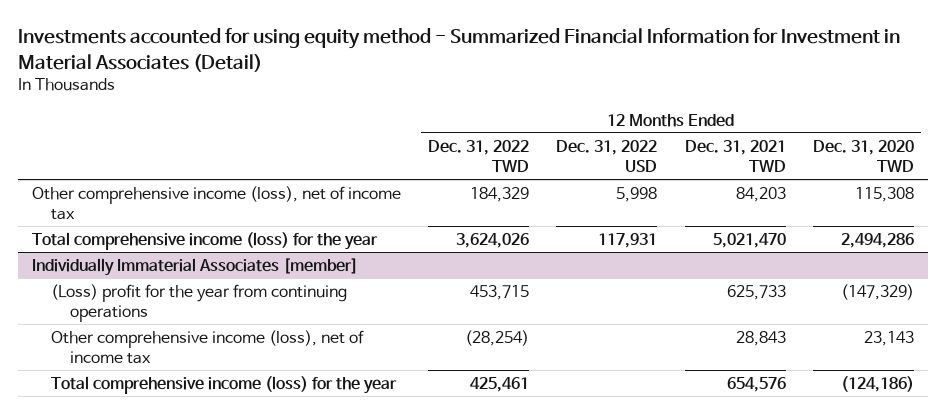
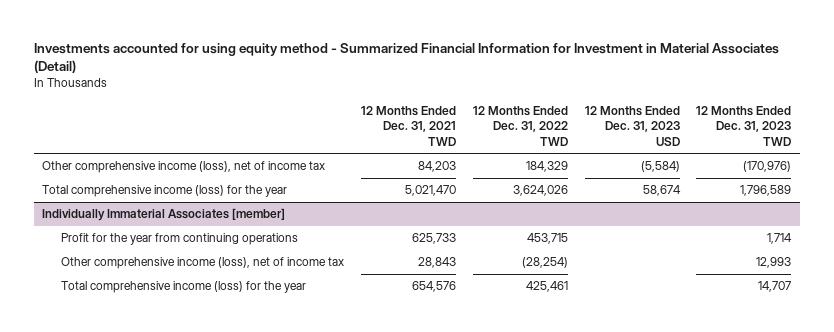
- | 12 Months Ended Dec. 31, 2022 TWD | 12 Months Ended Dec. 31, 2022 USD | 12 Months Ended Dec. 31, 2021 TWD | 12 Months Ended Dec. 31, 2020 TWD
+ | 12 Months Ended Dec. 31, 2021 TWD | 12 Months Ended Dec. 31, 2022 TWD | 12 Months Ended Dec. 31, 2023 USD | 12 Months Ended Dec. 31, 2023 TWD
@ Individually Immaterial Associates [member]
- (Loss) profit for the year from continuing operations | 453,715 | | 625,733 | (147,329)
+ Profit for the year from continuing operations | 625,733 | 453,715 | | 1,714

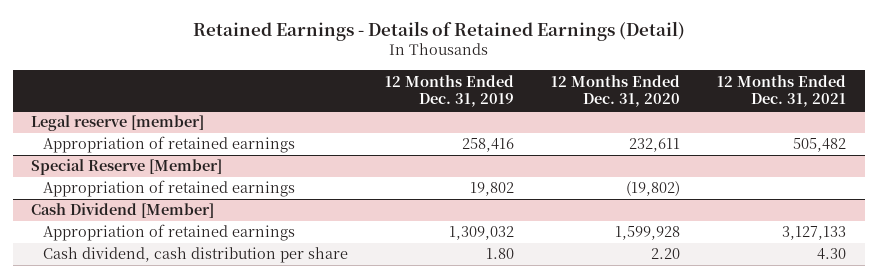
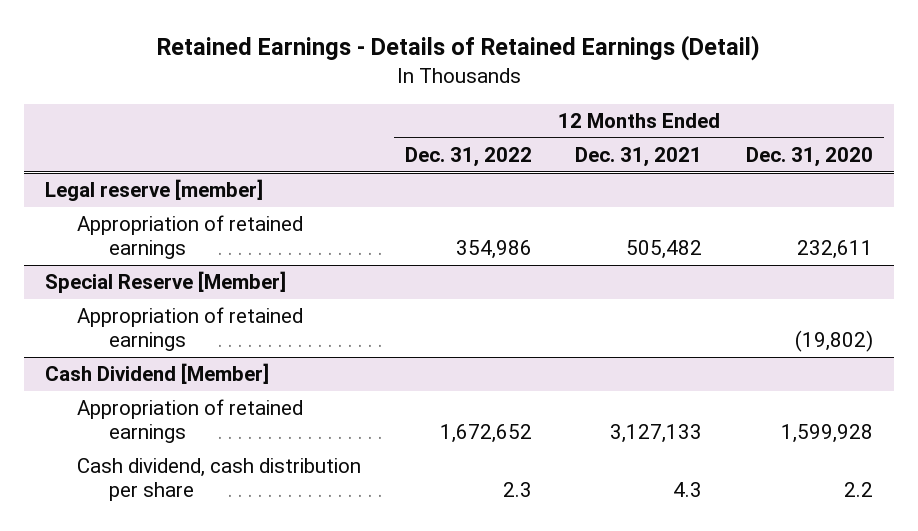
- | 12 Months Ended Dec. 31, 2019 | 12 Months Ended Dec. 31, 2020 | 12 Months Ended Dec. 31, 2021
+ | 12 Months Ended Dec. 31, 2022 | 12 Months Ended Dec. 31, 2021 | 12 Months Ended Dec. 31, 2020
@ Cash Dividend [Member]
- Cash dividend, cash distribution per share | 1.80 | 2.20 | 4.30
+ Cash dividend, cash distribution per share | 2.3 | 4.3 | 2.2

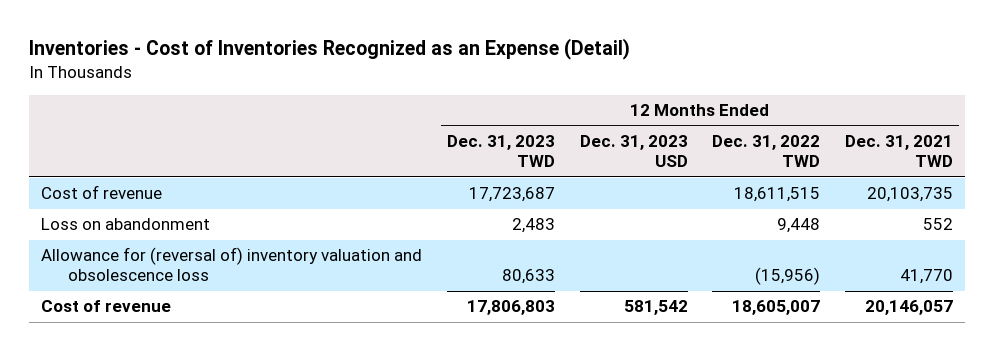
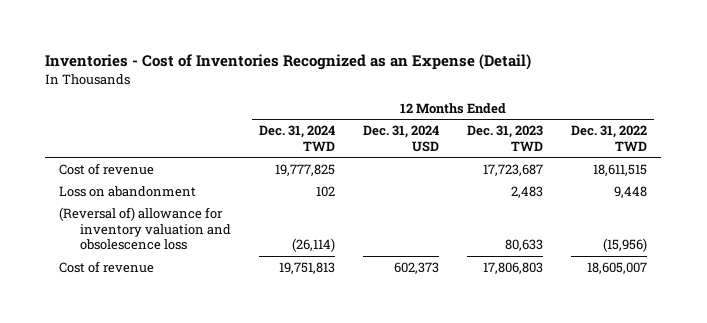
- | 12 Months Ended Dec. 31, 2023 TWD | 12 Months Ended Dec. 31, 2023 USD | 12 Months Ended Dec. 31, 2022 TWD | 12 Months Ended Dec. 31, 2021 TWD
+ | 12 Months Ended Dec. 31, 2024 TWD | 12 Months Ended Dec. 31, 2024 USD | 12 Months Ended Dec. 31, 2023 TWD | 12 Months Ended Dec. 31, 2022 TWD
- Allowance for (reversal of) inventory valuation and obsolescence loss | 80,633 | | (15,956) | 41,770
+ (Reversal of) allowance for inventory valuation and obsolescence loss | (26,114) | | 80,633 | (15,956)

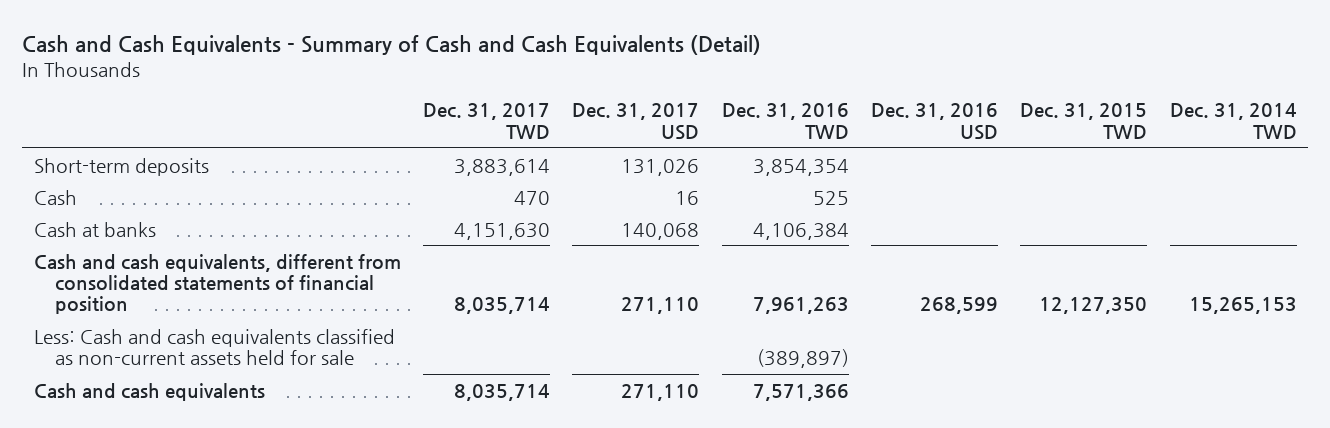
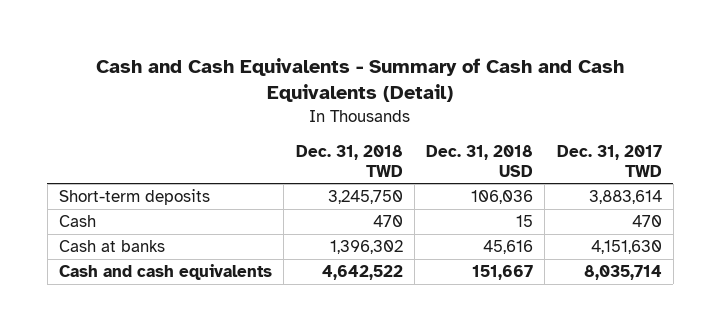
- | Dec. 31, 2017 TWD | Dec. 31, 2017 USD | Dec. 31, 2016 TWD | Dec. 31, 2016 USD | Dec. 31, 2015 TWD | Dec. 31, 2014 TWD
+ | Dec. 31, 2018 TWD | Dec. 31, 2018 USD | Dec. 31, 2017 TWD
- Cash and cash equivalents, different from consolidated statements of financial position | 8,035,714 | 271,110 | 7,961,263 | 268,599 | 12,127,350 | 15,265,153
- Less: Cash and cash equivalents classified as non-current assets held for sale | | | (389,897) | | |

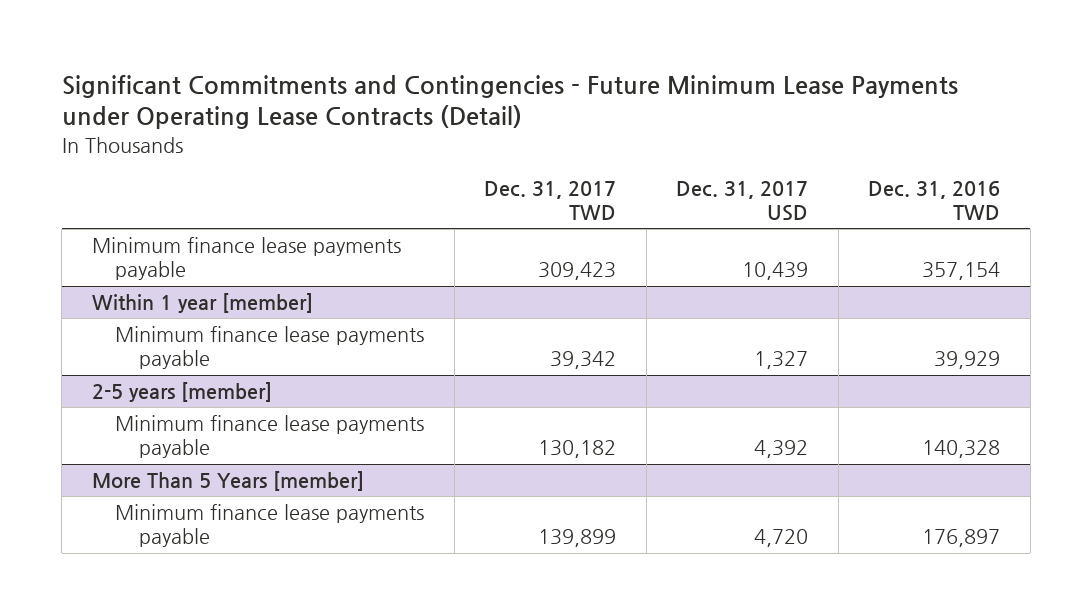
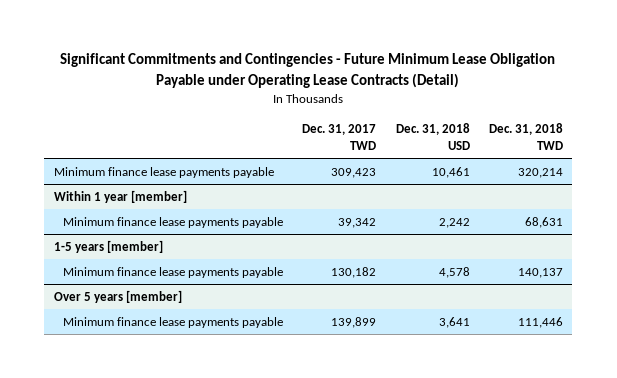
- Significant Commitments and Contingencies - Future Minimum Lease Payments under Operating Lease Contracts (Detail)
+ Significant Commitments and Contingencies - Future Minimum Lease Obligation Payable under Operating Lease Contracts (Detail)
- | Dec. 31, 2017 TWD | Dec. 31, 2017 USD | Dec. 31, 2016 TWD
+ | Dec. 31, 2017 TWD | Dec. 31, 2018 USD | Dec. 31, 2018 TWD
- 2-5 years [member]
+ 1-5 years [member]
- More Than 5 Years [member]
+ Over 5 years [member]

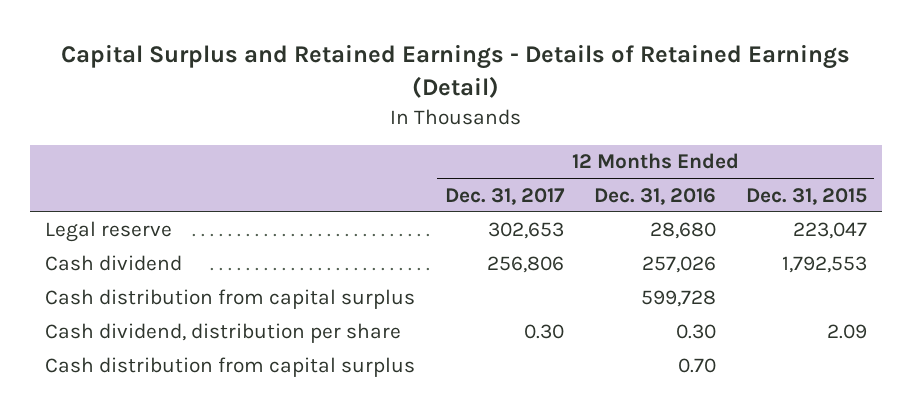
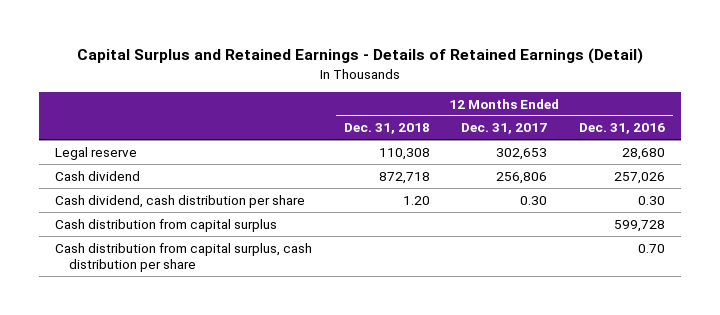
- | 12 Months Ended Dec. 31, 2017 | 12 Months Ended Dec. 31, 2016 | 12 Months Ended Dec. 31, 2015
+ | 12 Months Ended Dec. 31, 2018 | 12 Months Ended Dec. 31, 2017 | 12 Months Ended Dec. 31, 2016
+ Cash dividend, cash distribution per share | 1.20 | 0.30 | 0.30
- Cash dividend, distribution per share | 0.30 | 0.30 | 2.09
- Cash distribution from capital surplus | | 0.70 |
+ Cash distribution from capital surplus, cash distribution per share | | | 0.70

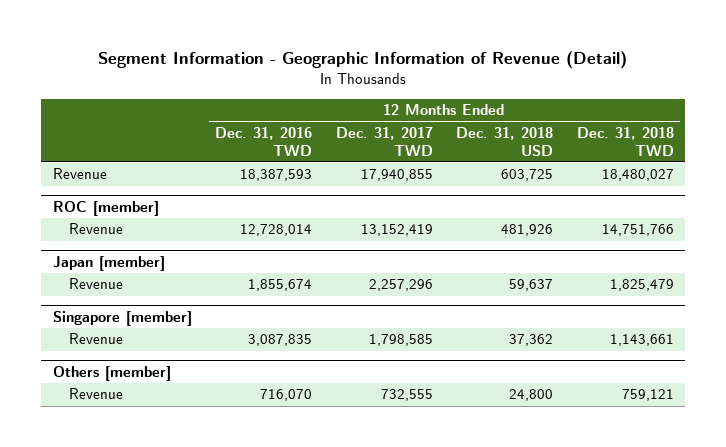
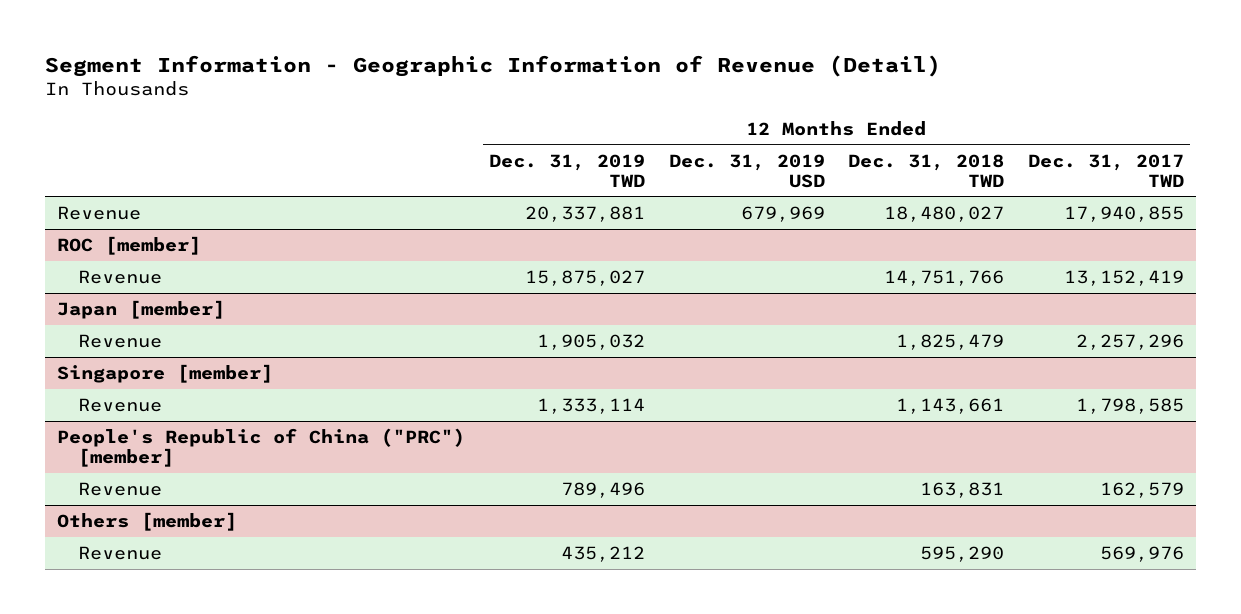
- | 12 Months Ended Dec. 31, 2016 TWD | 12 Months Ended Dec. 31, 2017 TWD | 12 Months Ended Dec. 31, 2018 USD | 12 Months Ended Dec. 31, 2018 TWD
+ | 12 Months Ended Dec. 31, 2019 TWD | 12 Months Ended Dec. 31, 2019 USD | 12 Months Ended Dec. 31, 2018 TWD | 12 Months Ended Dec. 31, 2017 TWD
+ People's Republic of China ("PRC") [member]
+ Revenue | 789,496 | | 163,831 | 162,579
@ Others [member]
- Revenue | 716,070 | 732,555 | 24,800 | 759,121
+ Revenue | 435,212 | | 595,290 | 569,976

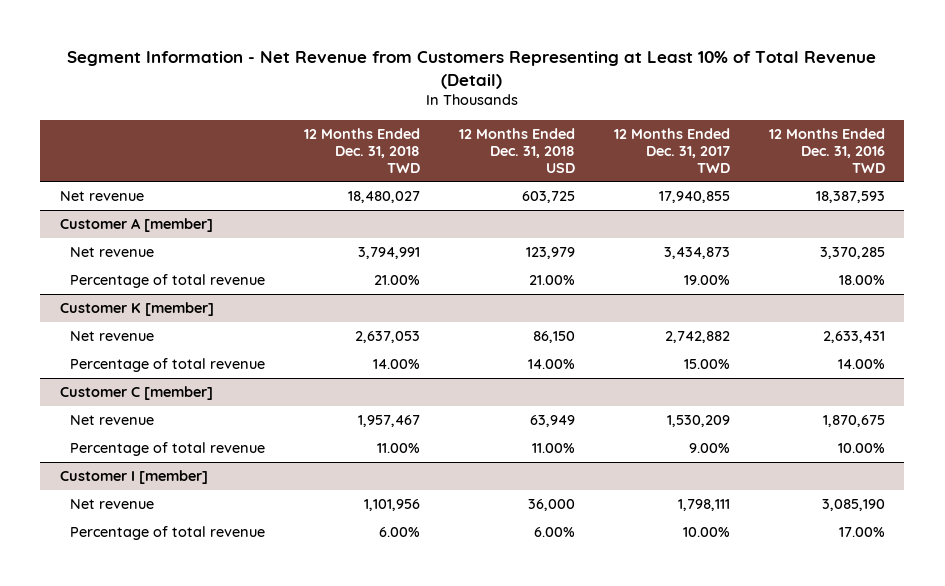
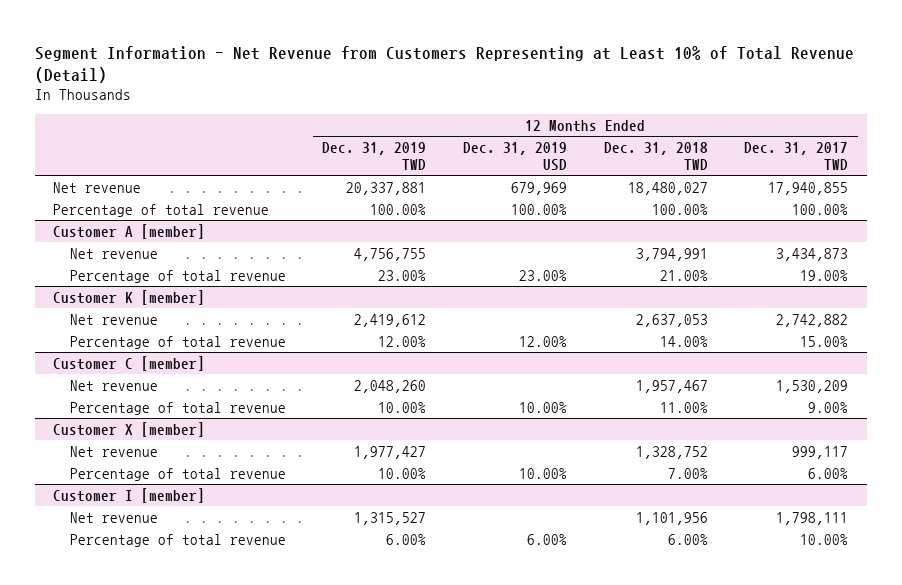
- | 12 Months Ended Dec. 31, 2018 TWD | 12 Months Ended Dec. 31, 2018 USD | 12 Months Ended Dec. 31, 2017 TWD | 12 Months Ended Dec. 31, 2016 TWD
+ | 12 Months Ended Dec. 31, 2019 TWD | 12 Months Ended Dec. 31, 2019 USD | 12 Months Ended Dec. 31, 2018 TWD | 12 Months Ended Dec. 31, 2017 TWD
+ Percentage of total revenue | 100.00% | 100.00% | 100.00% | 100.00%
+ Customer X [member]
+ Net revenue | 1,977,427 | | 1,328,752 | 999,117
+ Percentage of total revenue | 10.00% | 10.00% | 7.00% | 6.00%

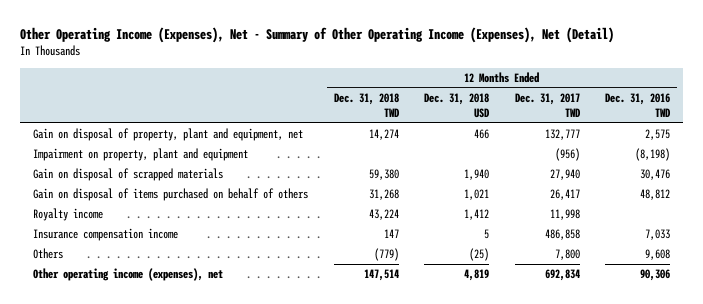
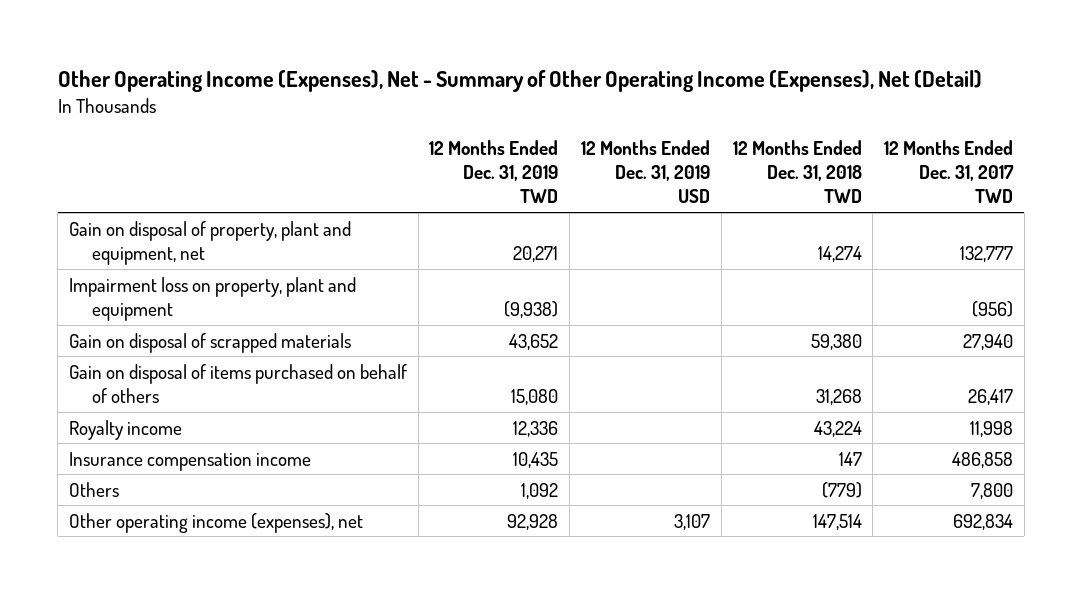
- | 12 Months Ended Dec. 31, 2018 TWD | 12 Months Ended Dec. 31, 2018 USD | 12 Months Ended Dec. 31, 2017 TWD | 12 Months Ended Dec. 31, 2016 TWD
+ | 12 Months Ended Dec. 31, 2019 TWD | 12 Months Ended Dec. 31, 2019 USD | 12 Months Ended Dec. 31, 2018 TWD | 12 Months Ended Dec. 31, 2017 TWD
- Impairment on property, plant and equipment | | | (956) | (8,198)
+ Impairment loss on property, plant and equipment | (9,938) | | | (956)

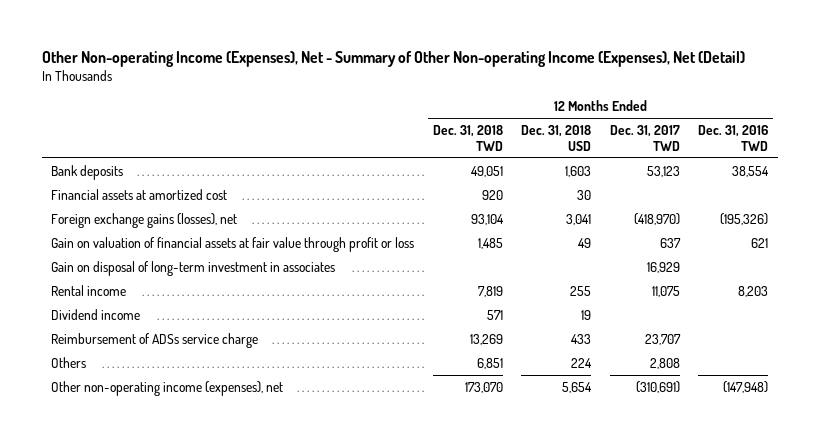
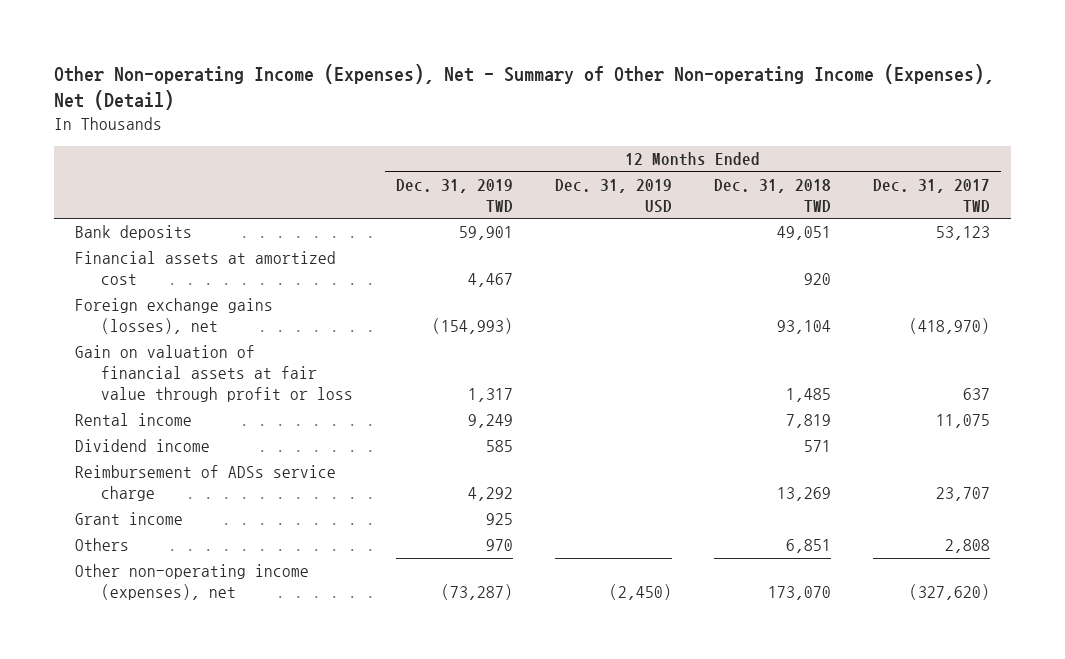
- | 12 Months Ended Dec. 31, 2018 TWD | 12 Months Ended Dec. 31, 2018 USD | 12 Months Ended Dec. 31, 2017 TWD | 12 Months Ended Dec. 31, 2016 TWD
+ | 12 Months Ended Dec. 31, 2019 TWD | 12 Months Ended Dec. 31, 2019 USD | 12 Months Ended Dec. 31, 2018 TWD | 12 Months Ended Dec. 31, 2017 TWD
- Gain on disposal of long-term investment in associates | | | 16,929 |
+ Grant income | 925 | | |
- Other non-operating income (expenses), net | 173,070 | 5,654 | (310,691) | (147,948)
+ Other non-operating income (expenses), net | (73,287) | (2,450) | 173,070 | (327,620)

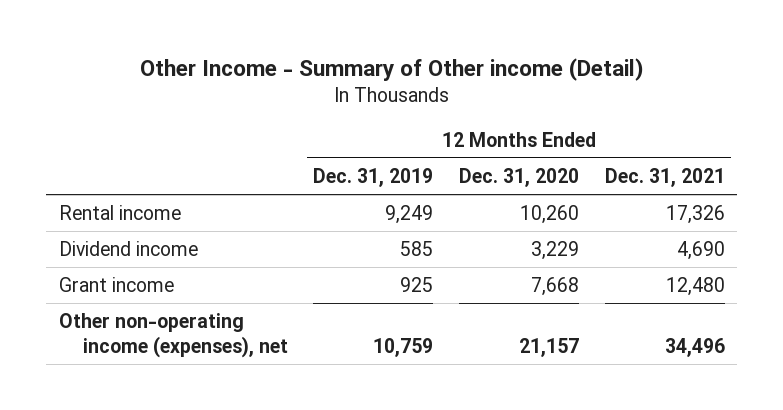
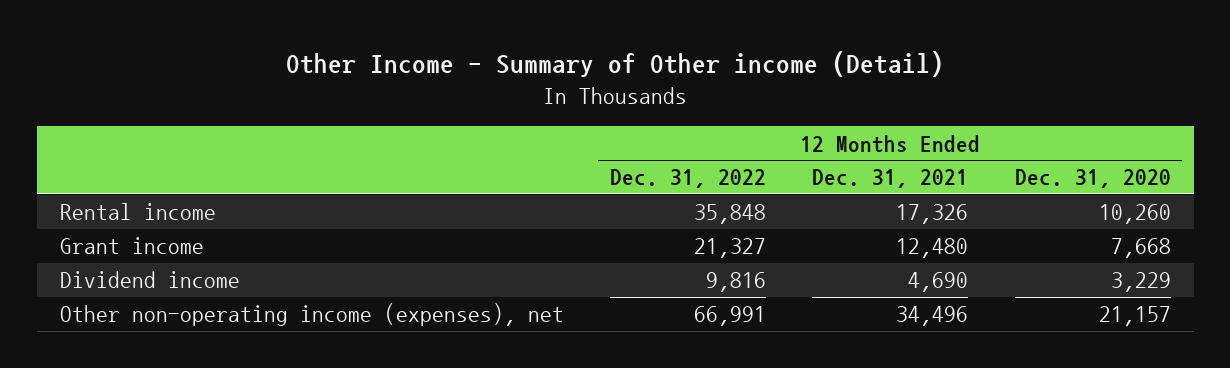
- | 12 Months Ended Dec. 31, 2019 | 12 Months Ended Dec. 31, 2020 | 12 Months Ended Dec. 31, 2021
+ | 12 Months Ended Dec. 31, 2022 | 12 Months Ended Dec. 31, 2021 | 12 Months Ended Dec. 31, 2020
moved down: Dividend income | 9,816 | 4,690 | 3,229

